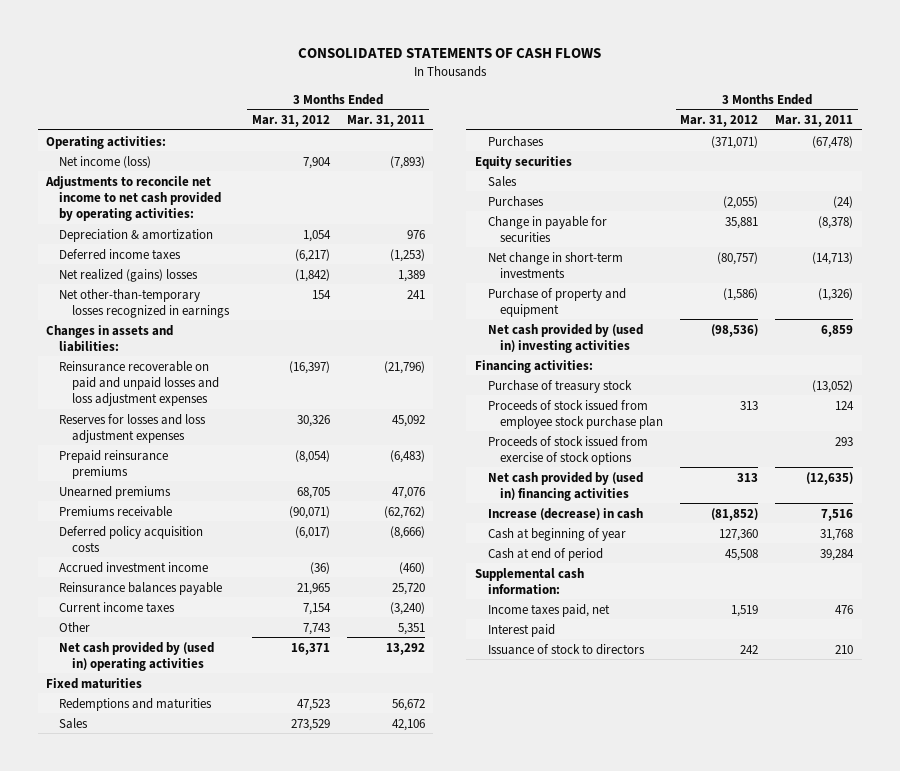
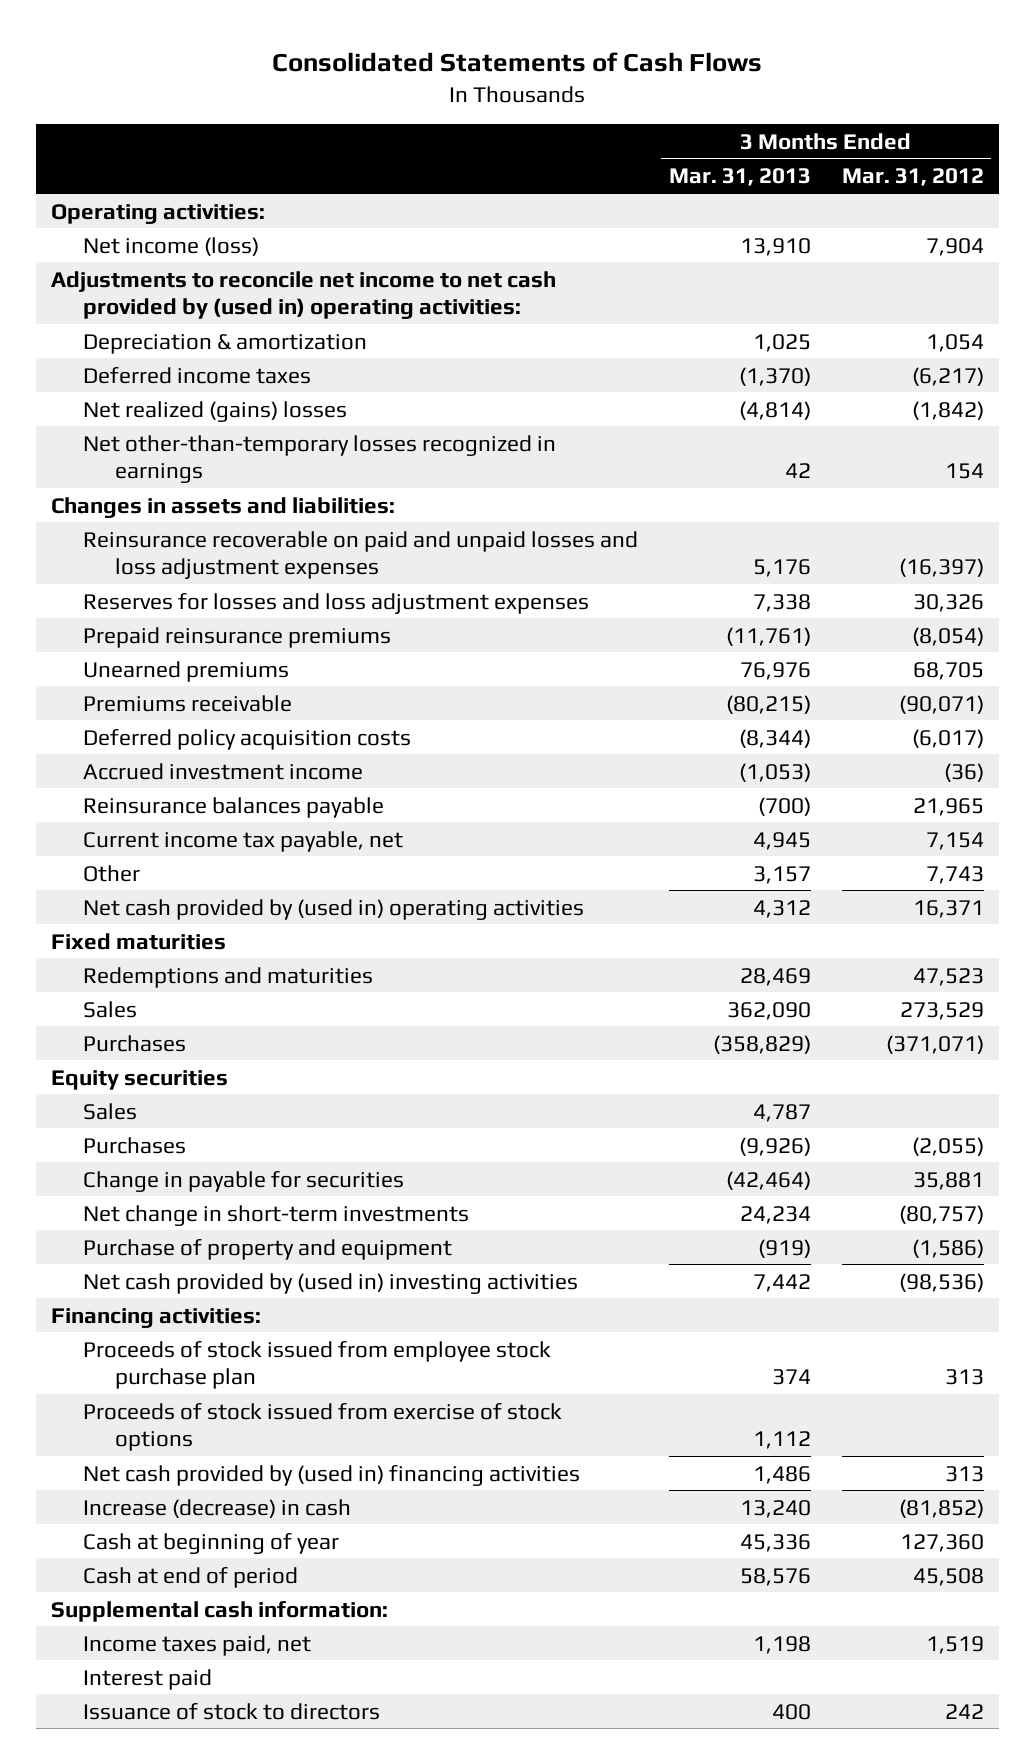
- CONSOLIDATED STATEMENTS OF CASH FLOWS
+ Consolidated Statements of Cash Flows
- | 3 Months Ended Mar. 31, 2012 | 3 Months Ended Mar. 31, 2011
+ | 3 Months Ended Mar. 31, 2013 | 3 Months Ended Mar. 31, 2012
- Adjustments to reconcile net income to net cash provided by operating activities:
+ Adjustments to reconcile net income to net cash provided by (used in) operating activities:
- Current income taxes | 7,154 | (3,240)
+ Current income tax payable, net | 4,945 | 7,154
- Purchase of treasury stock | | (13,052)

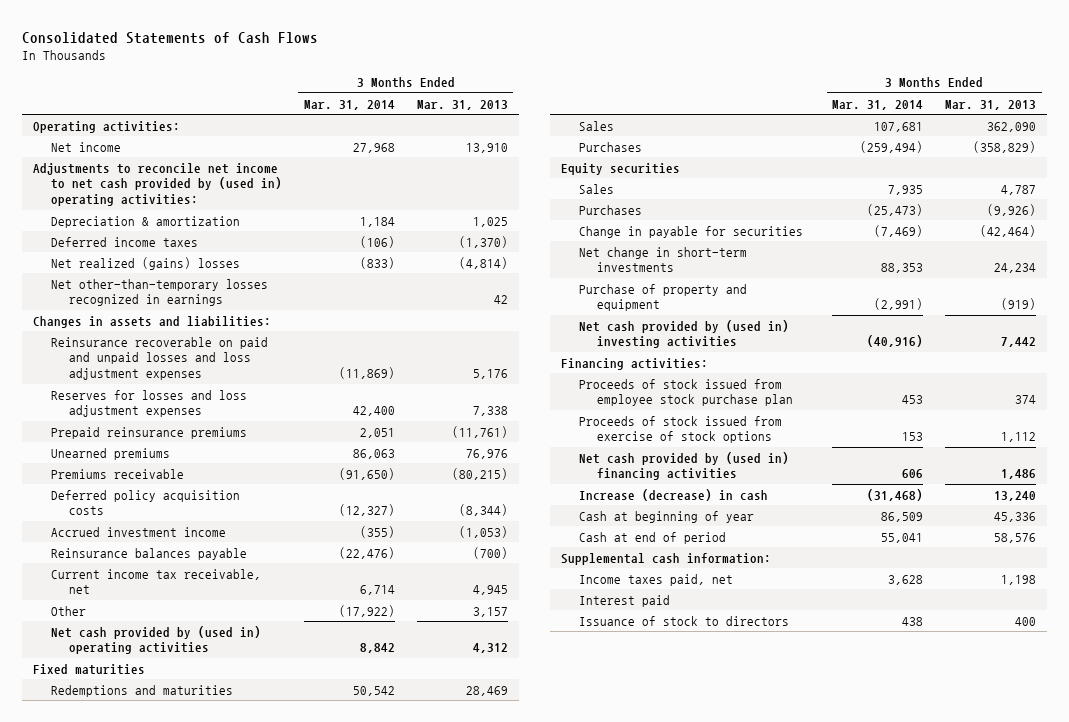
- | 3 Months Ended Mar. 31, 2013 | 3 Months Ended Mar. 31, 2012
+ | 3 Months Ended Mar. 31, 2014 | 3 Months Ended Mar. 31, 2013
- Net income (loss) | 13,910 | 7,904
+ Net income | 27,968 | 13,910
- Current income tax payable, net | 4,945 | 7,154
+ Current income tax receivable, net | 6,714 | 4,945

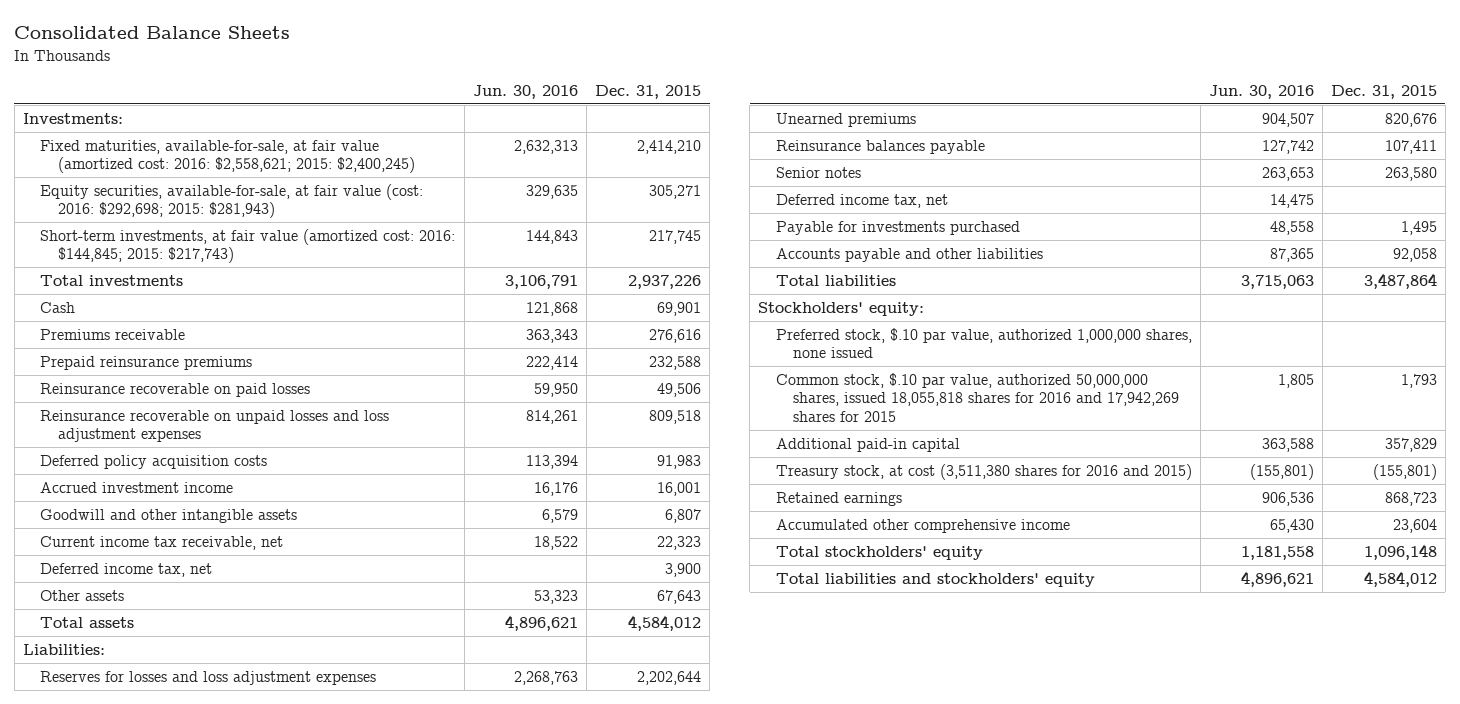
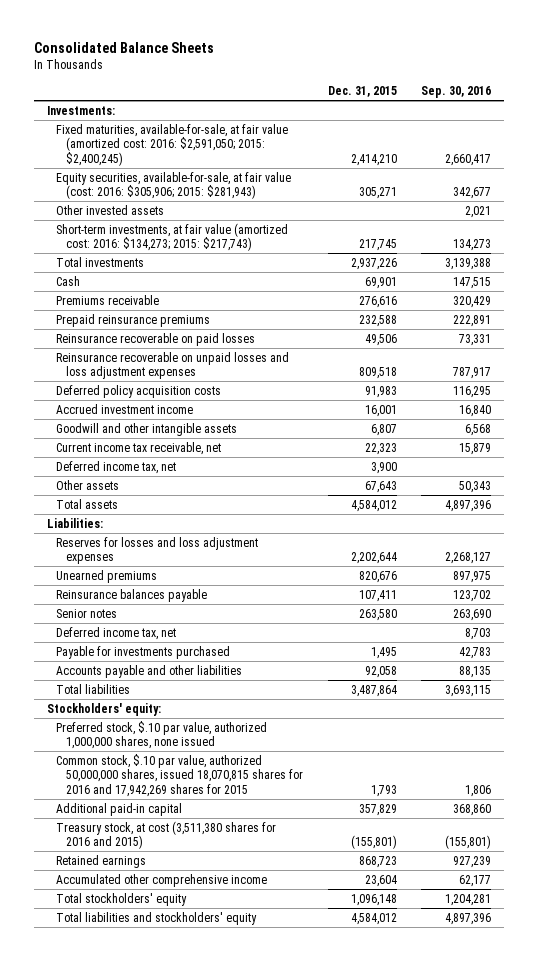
- | Jun. 30, 2016 | Dec. 31, 2015
+ | Dec. 31, 2015 | Sep. 30, 2016
- Fixed maturities, available-for-sale, at fair value (amortized cost: 2016: $2,558,621; 2015: $2,400,245) | 2,632,313 | 2,414,210
- Equity securities, available-for-sale, at fair value (cost: 2016: $292,698; 2015: $281,943) | 329,635 | 305,271
- Short-term investments, at fair value (amortized cost: 2016: $144,845; 2015: $217,743) | 144,843 | 217,745
+ Fixed maturities, available-for-sale, at fair value (amortized cost: 2016: $2,591,050; 2015: $2,400,245) | 2,414,210 | 2,660,417
+ Equity securities, available-for-sale, at fair value (cost: 2016: $305,906; 2015: $281,943) | 305,271 | 342,677
+ Other invested assets | | 2,021
+ Short-term investments, at fair value (amortized cost: 2016: $134,273; 2015: $217,743) | 217,745 | 134,273
- Common stock, $.10 par value, authorized 50,000,000 shares, issued 18,055,818 shares for 2016 and 17,942,269 shares for 2015 | 1,805 | 1,793
+ Common stock, $.10 par value, authorized 50,000,000 shares, issued 18,070,815 shares for 2016 and 17,942,269 shares for 2015 | 1,793 | 1,806

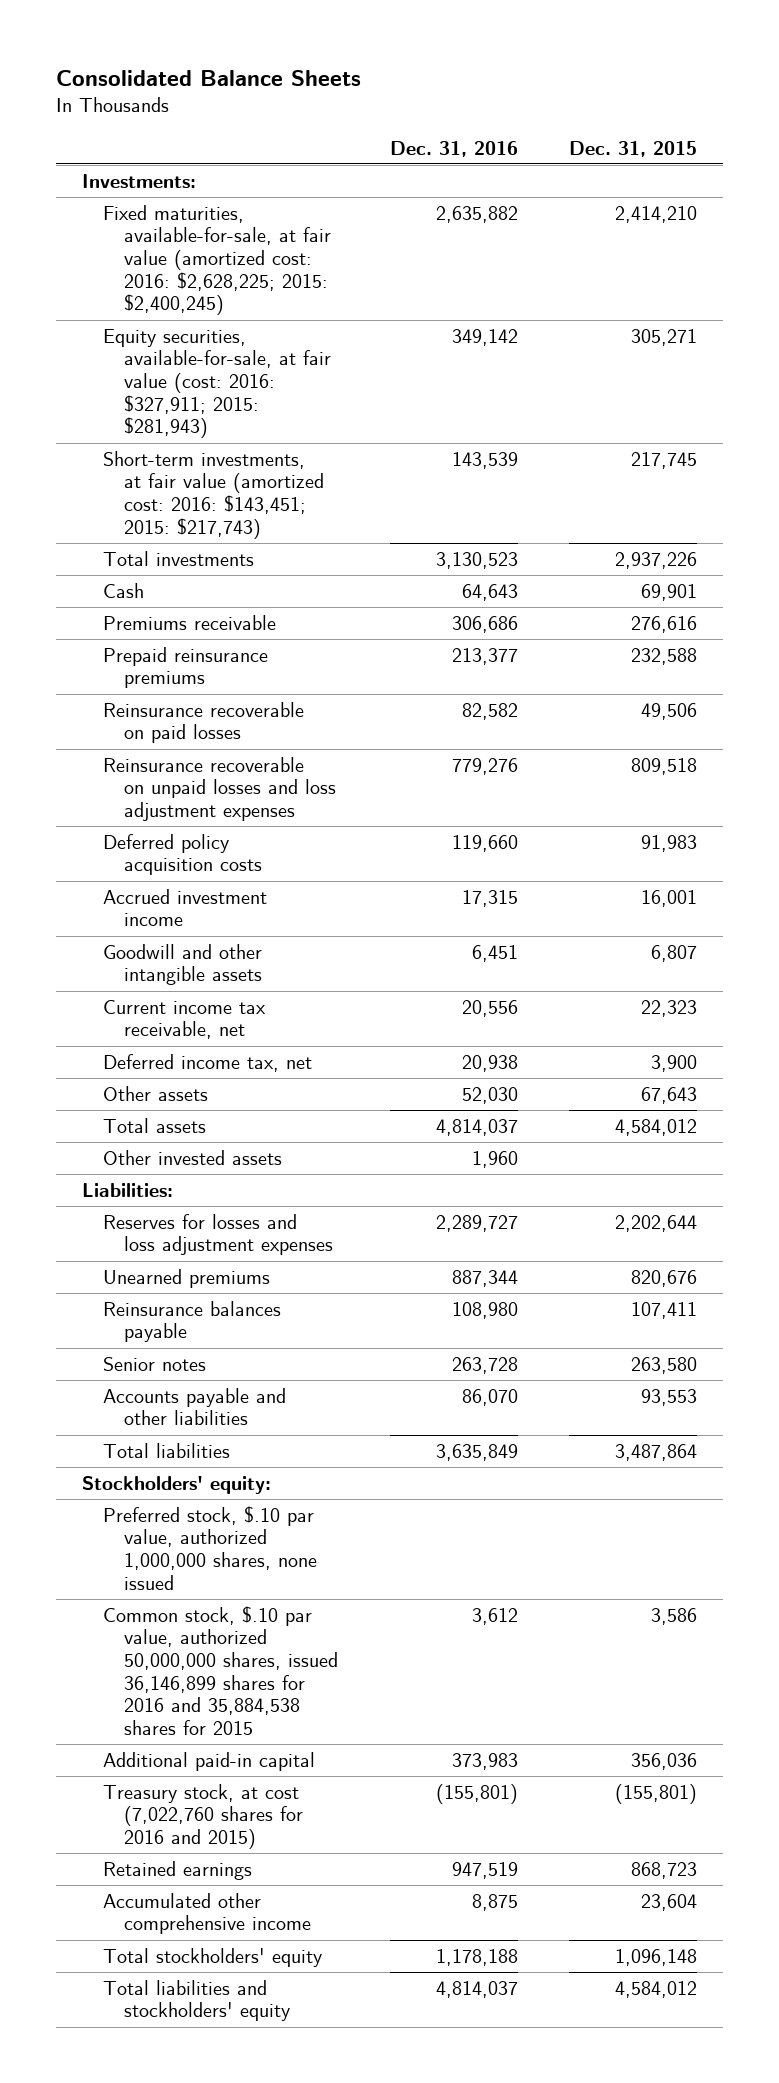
- | Dec. 31, 2015 | Sep. 30, 2016
+ | Dec. 31, 2016 | Dec. 31, 2015
- Fixed maturities, available-for-sale, at fair value (amortized cost: 2016: $2,591,050; 2015: $2,400,245) | 2,414,210 | 2,660,417
- Equity securities, available-for-sale, at fair value (cost: 2016: $305,906; 2015: $281,943) | 305,271 | 342,677
- Short-term investments, at fair value (amortized cost: 2016: $134,273; 2015: $217,743) | 217,745 | 134,273
+ Fixed maturities, available-for-sale, at fair value (amortized cost: 2016: $2,628,225; 2015: $2,400,245) | 2,635,882 | 2,414,210
+ Equity securities, available-for-sale, at fair value (cost: 2016: $327,911; 2015: $281,943) | 349,142 | 305,271
+ Short-term investments, at fair value (amortized cost: 2016: $143,451; 2015: $217,743) | 143,539 | 217,745
moved down: Other invested assets | 1,960 |
- Deferred income tax, net | | 8,703
- Payable for investments purchased | 1,495 | 42,783
- Accounts payable and other liabilities | 92,058 | 88,135
+ Accounts payable and other liabilities | 86,070 | 93,553
- Common stock, $.10 par value, authorized 50,000,000 shares, issued 18,070,815 shares for 2016 and 17,942,269 shares for 2015 | 1,793 | 1,806
- Additional paid-in capital | 357,829 | 368,860
- Treasury stock, at cost (3,511,380 shares for 2016 and 2015) | (155,801) | (155,801)
+ Common stock, $.10 par value, authorized 50,000,000 shares, issued 36,146,899 shares for 2016 and 35,884,538 shares for 2015 | 3,612 | 3,586
+ Additional paid-in capital | 373,983 | 356,036
+ Treasury stock, at cost (7,022,760 shares for 2016 and 2015) | (155,801) | (155,801)

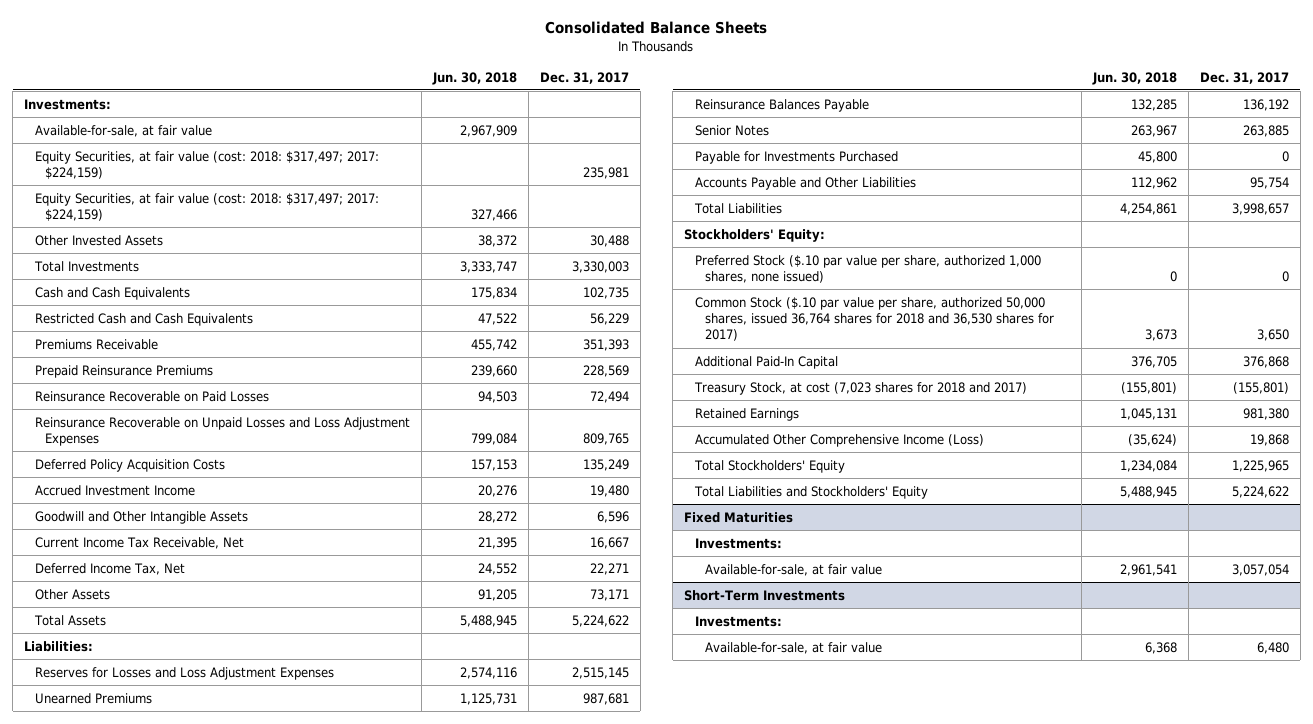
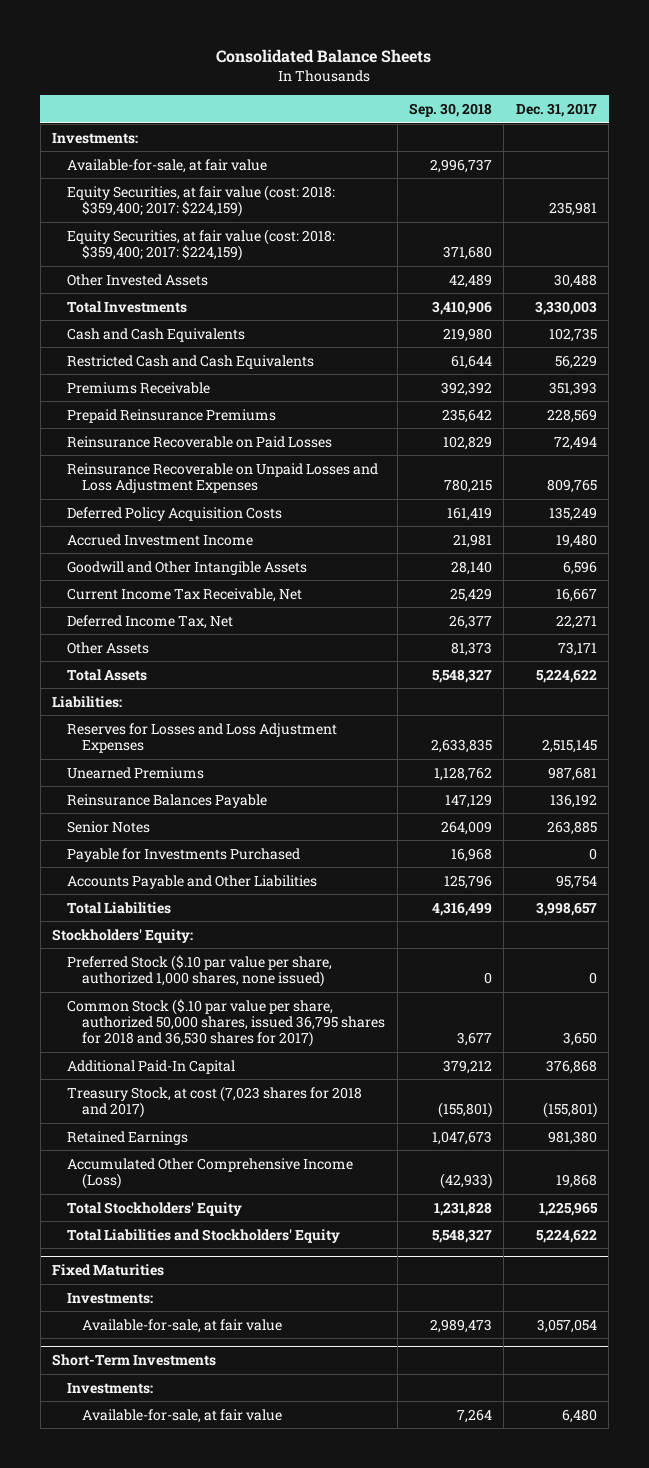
- | Jun. 30, 2018 | Dec. 31, 2017
+ | Sep. 30, 2018 | Dec. 31, 2017
- Equity Securities, at fair value (cost: 2018: $317,497; 2017: $224,159) | | 235,981
- Equity Securities, at fair value (cost: 2018: $317,497; 2017: $224,159) | 327,466 |
+ Equity Securities, at fair value (cost: 2018: $359,400; 2017: $224,159) | | 235,981
+ Equity Securities, at fair value (cost: 2018: $359,400; 2017: $224,159) | 371,680 |
- Common Stock ($.10 par value per share, authorized 50,000 shares, issued 36,764 shares for 2018 and 36,530 shares for 2017) | 3,673 | 3,650
+ Common Stock ($.10 par value per share, authorized 50,000 shares, issued 36,795 shares for 2018 and 36,530 shares for 2017) | 3,677 | 3,650

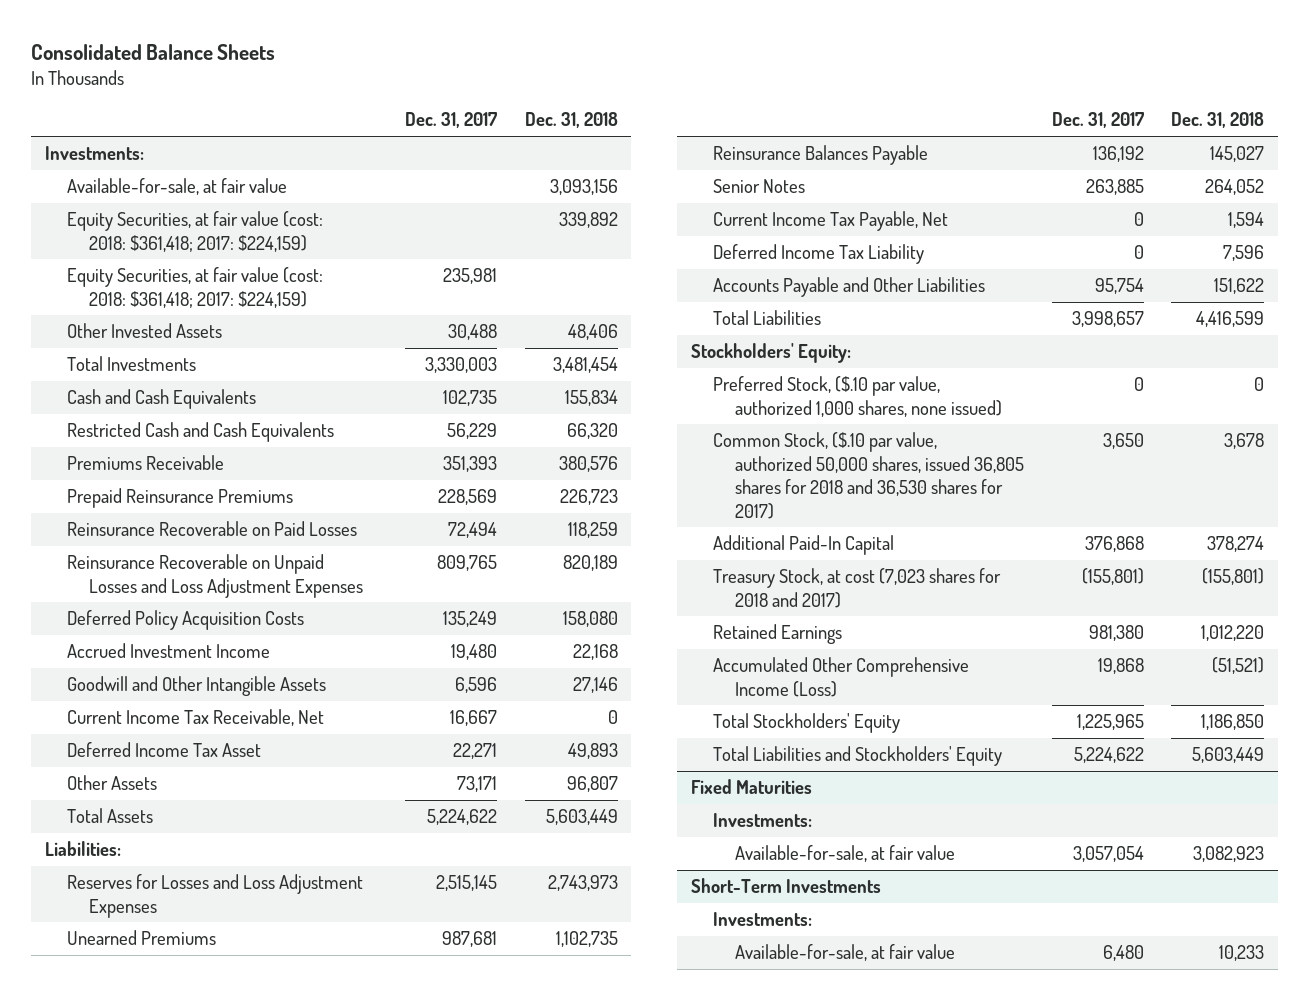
- | Sep. 30, 2018 | Dec. 31, 2017
+ | Dec. 31, 2017 | Dec. 31, 2018
- Equity Securities, at fair value (cost: 2018: $359,400; 2017: $224,159) | | 235,981
- Equity Securities, at fair value (cost: 2018: $359,400; 2017: $224,159) | 371,680 |
+ Equity Securities, at fair value (cost: 2018: $361,418; 2017: $224,159) | | 339,892
+ Equity Securities, at fair value (cost: 2018: $361,418; 2017: $224,159) | 235,981 |
- Deferred Income Tax, Net | 26,377 | 22,271
+ Deferred Income Tax Asset | 22,271 | 49,893
- Payable for Investments Purchased | 16,968 | 0
+ Current Income Tax Payable, Net | 0 | 1,594
+ Deferred Income Tax Liability | 0 | 7,596
- Preferred Stock ($.10 par value per share, authorized 1,000 shares, none issued) | 0 | 0
- Common Stock ($.10 par value per share, authorized 50,000 shares, issued 36,795 shares for 2018 and 36,530 shares for 2017) | 3,677 | 3,650
+ Preferred Stock, ($.10 par value, authorized 1,000 shares, none issued) | 0 | 0
+ Common Stock, ($.10 par value, authorized 50,000 shares, issued 36,805 shares for 2018 and 36,530 shares for 2017) | 3,650 | 3,678

